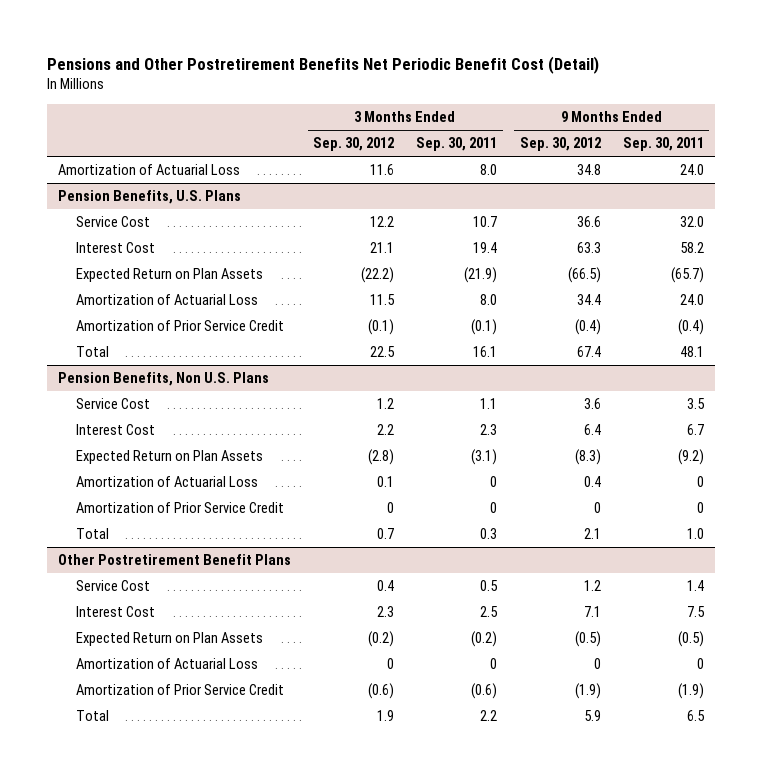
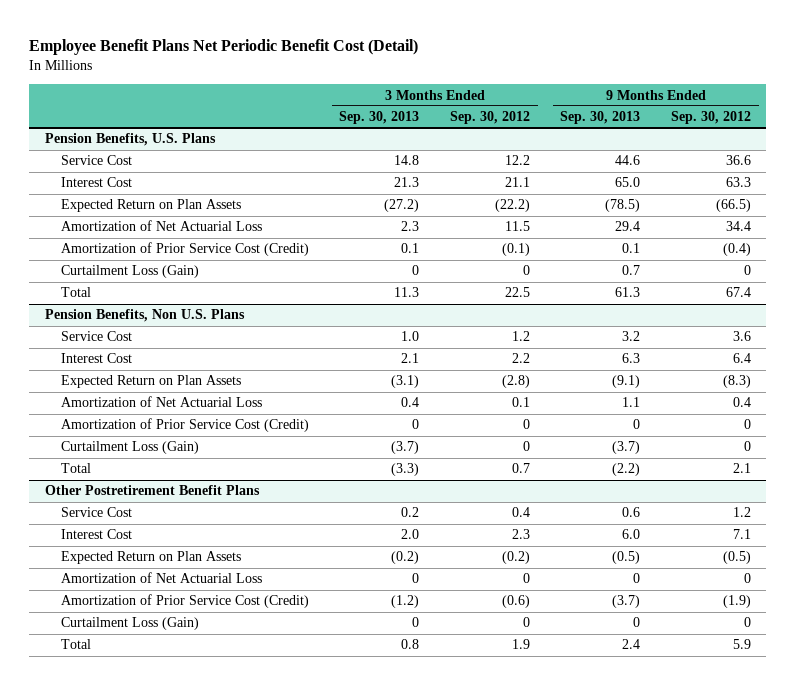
- Pensions and Other Postretirement Benefits Net Periodic Benefit Cost (Detail)
+ Employee Benefit Plans Net Periodic Benefit Cost (Detail)
- | 3 Months Ended Sep. 30, 2012 | 3 Months Ended Sep. 30, 2011 | 9 Months Ended Sep. 30, 2012 | 9 Months Ended Sep. 30, 2011
+ | 3 Months Ended Sep. 30, 2013 | 3 Months Ended Sep. 30, 2012 | 9 Months Ended Sep. 30, 2013 | 9 Months Ended Sep. 30, 2012
- Amortization of Actuarial Loss | 11.6 | 8.0 | 34.8 | 24.0
@ Pension Benefits, U.S. Plans
- Amortization of Actuarial Loss | 11.5 | 8.0 | 34.4 | 24.0
- Amortization of Prior Service Credit | (0.1) | (0.1) | (0.4) | (0.4)
+ Amortization of Net Actuarial Loss | 2.3 | 11.5 | 29.4 | 34.4
+ Amortization of Prior Service Cost (Credit) | 0.1 | (0.1) | 0.1 | (0.4)
+ Curtailment Loss (Gain) | 0 | 0 | 0.7 | 0
@ Pension Benefits, Non U.S. Plans
- Amortization of Actuarial Loss | 0.1 | 0 | 0.4 | 0
- Amortization of Prior Service Credit | 0 | 0 | 0 | 0
+ Amortization of Net Actuarial Loss | 0.4 | 0.1 | 1.1 | 0.4
+ Amortization of Prior Service Cost (Credit) | 0 | 0 | 0 | 0
+ Curtailment Loss (Gain) | (3.7) | 0 | (3.7) | 0
@ Other Postretirement Benefit Plans
- Amortization of Actuarial Loss | 0 | 0 | 0 | 0
- Amortization of Prior Service Credit | (0.6) | (0.6) | (1.9) | (1.9)
+ Amortization of Net Actuarial Loss | 0 | 0 | 0 | 0
+ Amortization of Prior Service Cost (Credit) | (1.2) | (0.6) | (3.7) | (1.9)
+ Curtailment Loss (Gain) | 0 | 0 | 0 | 0

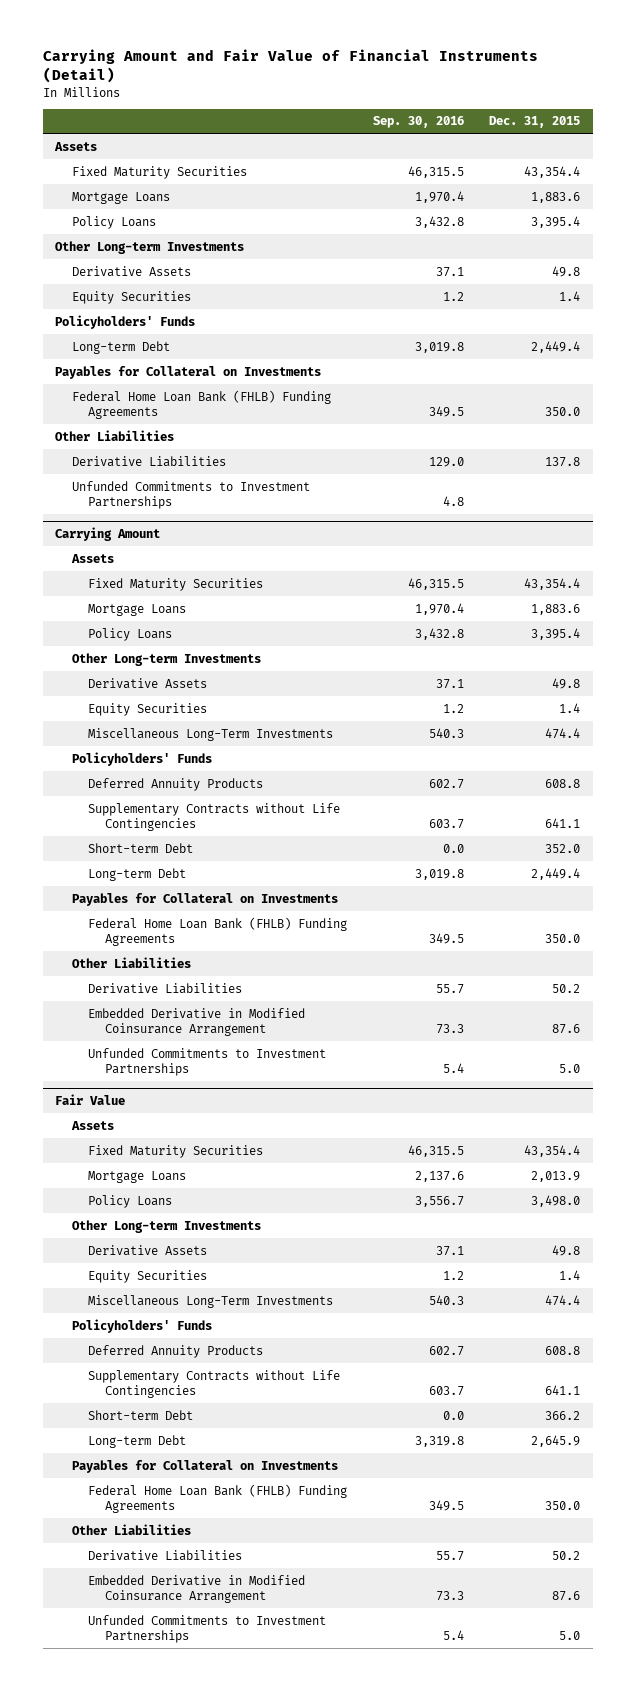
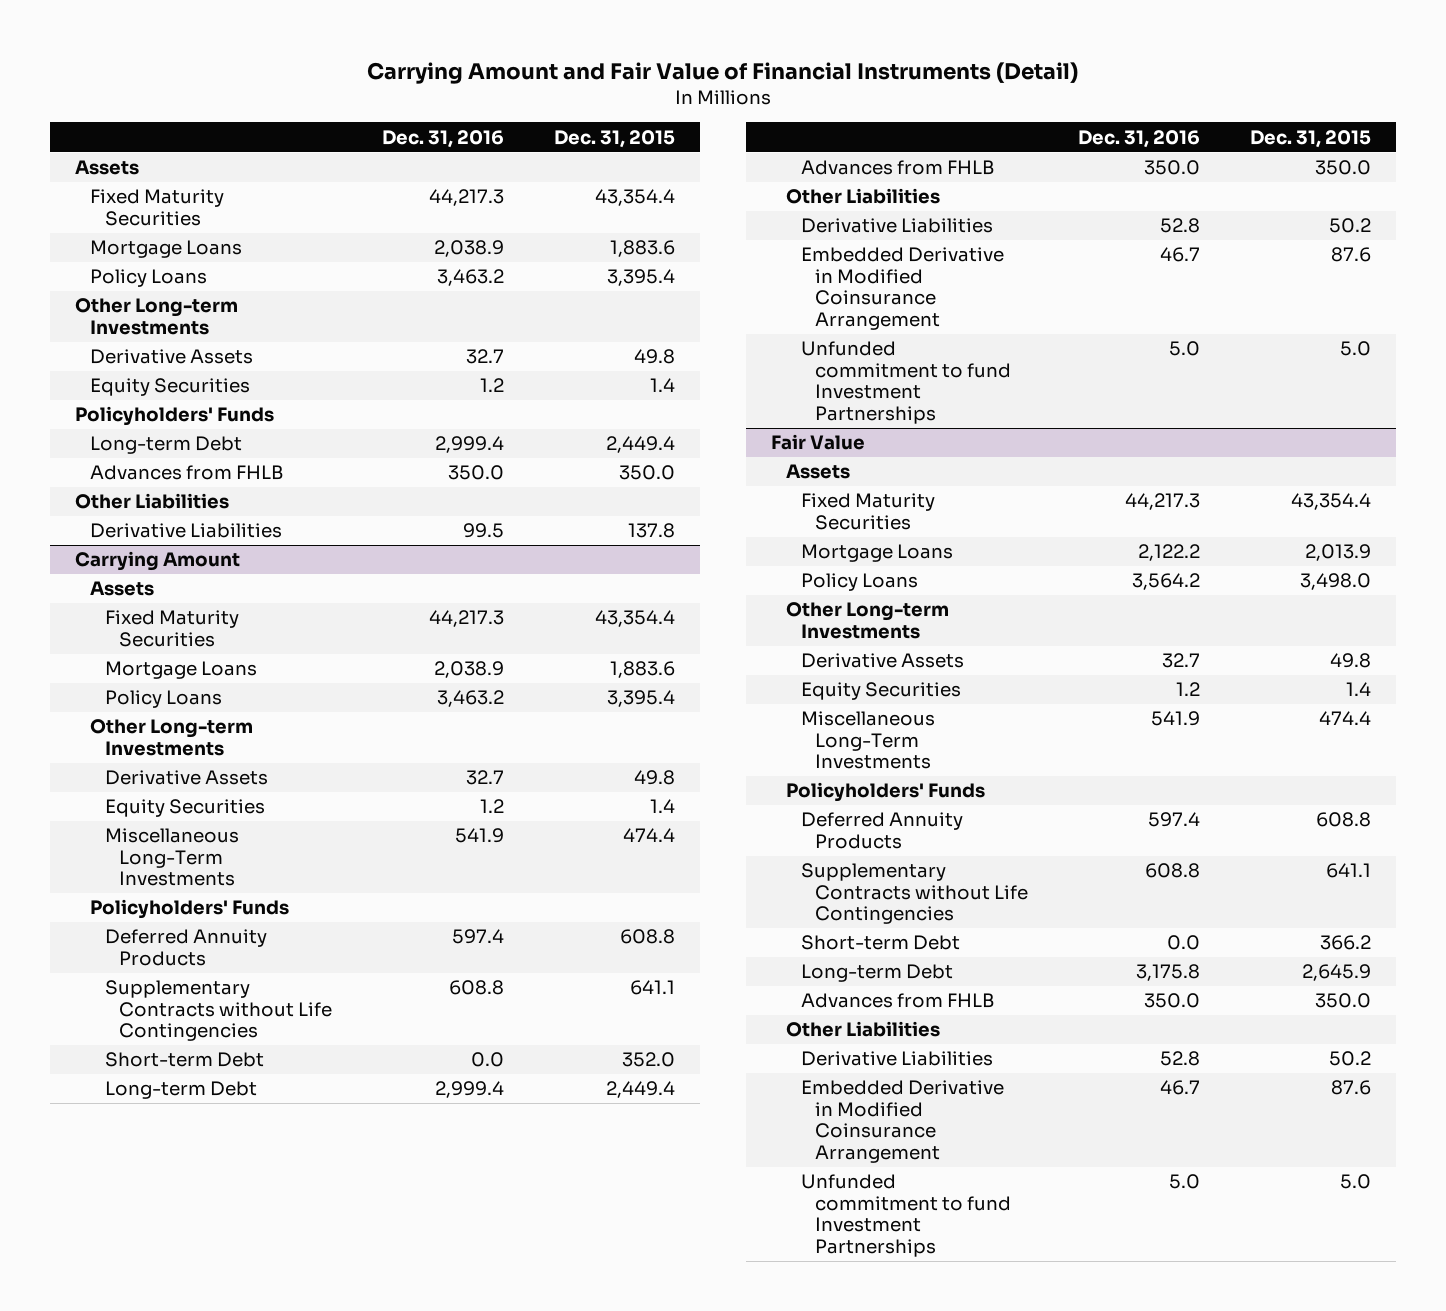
- | Sep. 30, 2016 | Dec. 31, 2015
+ | Dec. 31, 2016 | Dec. 31, 2015
- Payables for Collateral on Investments
- Federal Home Loan Bank (FHLB) Funding Agreements | 349.5 | 350.0
+ Advances from FHLB | 350.0 | 350.0
- Unfunded Commitments to Investment Partnerships | 4.8 |
@ Carrying Amount
- Payables for Collateral on Investments
- Federal Home Loan Bank (FHLB) Funding Agreements | 349.5 | 350.0
+ Advances from FHLB | 350.0 | 350.0
- Unfunded Commitments to Investment Partnerships | 5.4 | 5.0
+ Unfunded commitment to fund Investment Partnerships | 5.0 | 5.0
@ Fair Value
- Payables for Collateral on Investments
- Federal Home Loan Bank (FHLB) Funding Agreements | 349.5 | 350.0
+ Advances from FHLB | 350.0 | 350.0
- Unfunded Commitments to Investment Partnerships | 5.4 | 5.0
+ Unfunded commitment to fund Investment Partnerships | 5.0 | 5.0

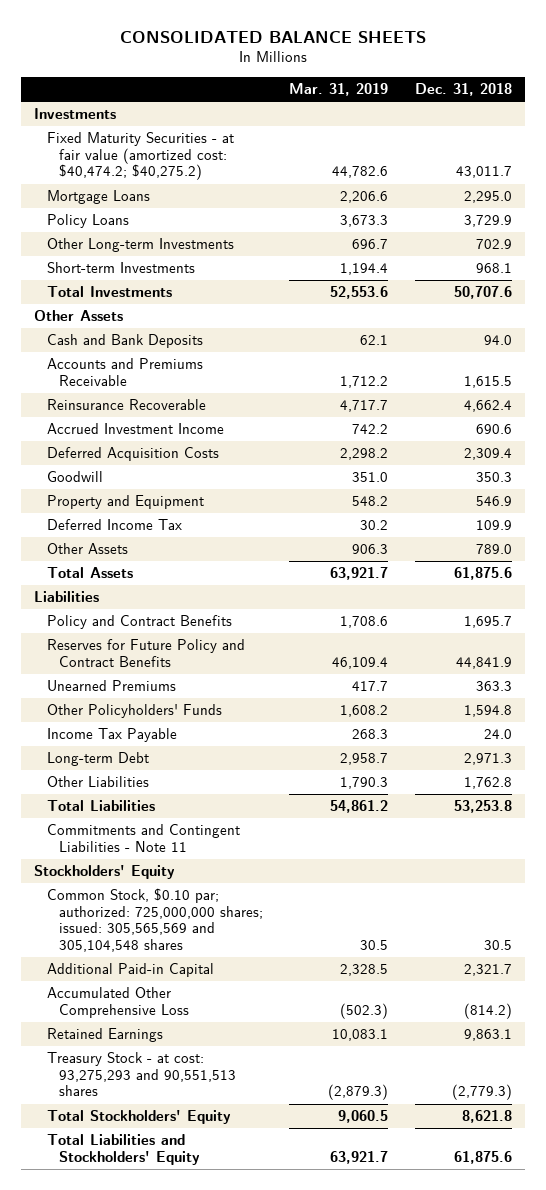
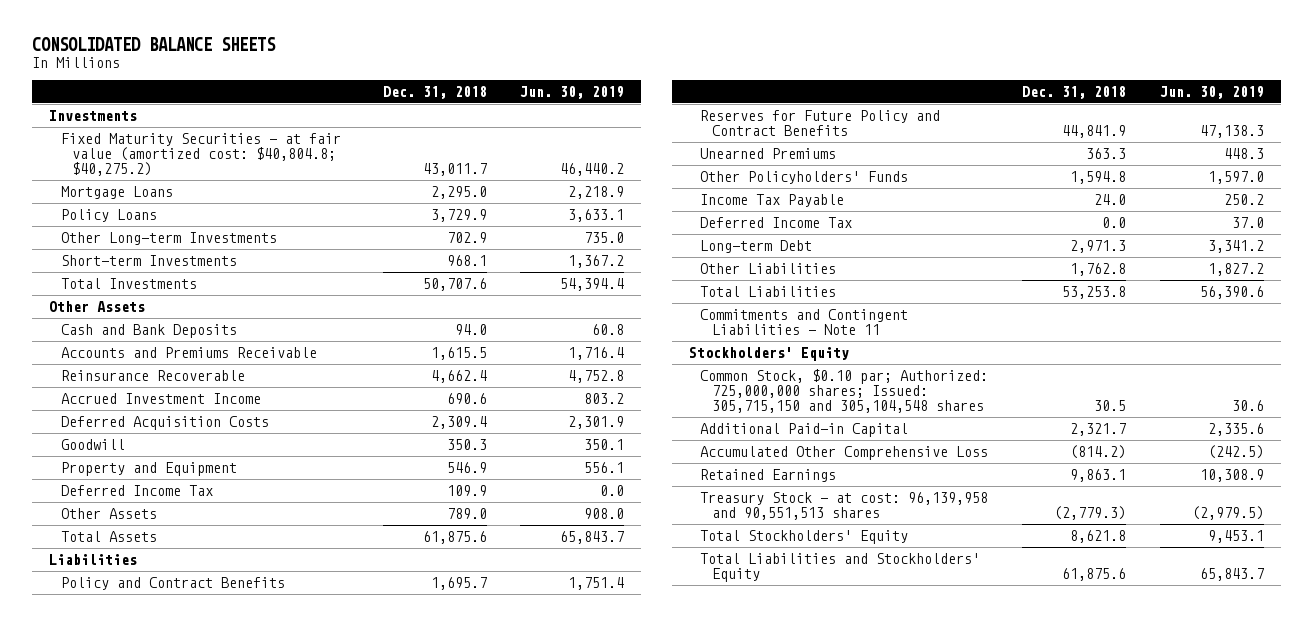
- | Mar. 31, 2019 | Dec. 31, 2018
+ | Dec. 31, 2018 | Jun. 30, 2019
- Fixed Maturity Securities - at fair value (amortized cost: $40,474.2; $40,275.2) | 44,782.6 | 43,011.7
+ Fixed Maturity Securities - at fair value (amortized cost: $40,804.8; $40,275.2) | 43,011.7 | 46,440.2
+ Deferred Income Tax | 0.0 | 37.0
- Common Stock, $0.10 par; authorized: 725,000,000 shares; issued: 305,565,569 and 305,104,548 shares | 30.5 | 30.5
+ Common Stock, $0.10 par; Authorized: 725,000,000 shares; Issued: 305,715,150 and 305,104,548 shares | 30.5 | 30.6
- Treasury Stock - at cost: 93,275,293 and 90,551,513 shares | (2,879.3) | (2,779.3)
+ Treasury Stock - at cost: 96,139,958 and 90,551,513 shares | (2,779.3) | (2,979.5)

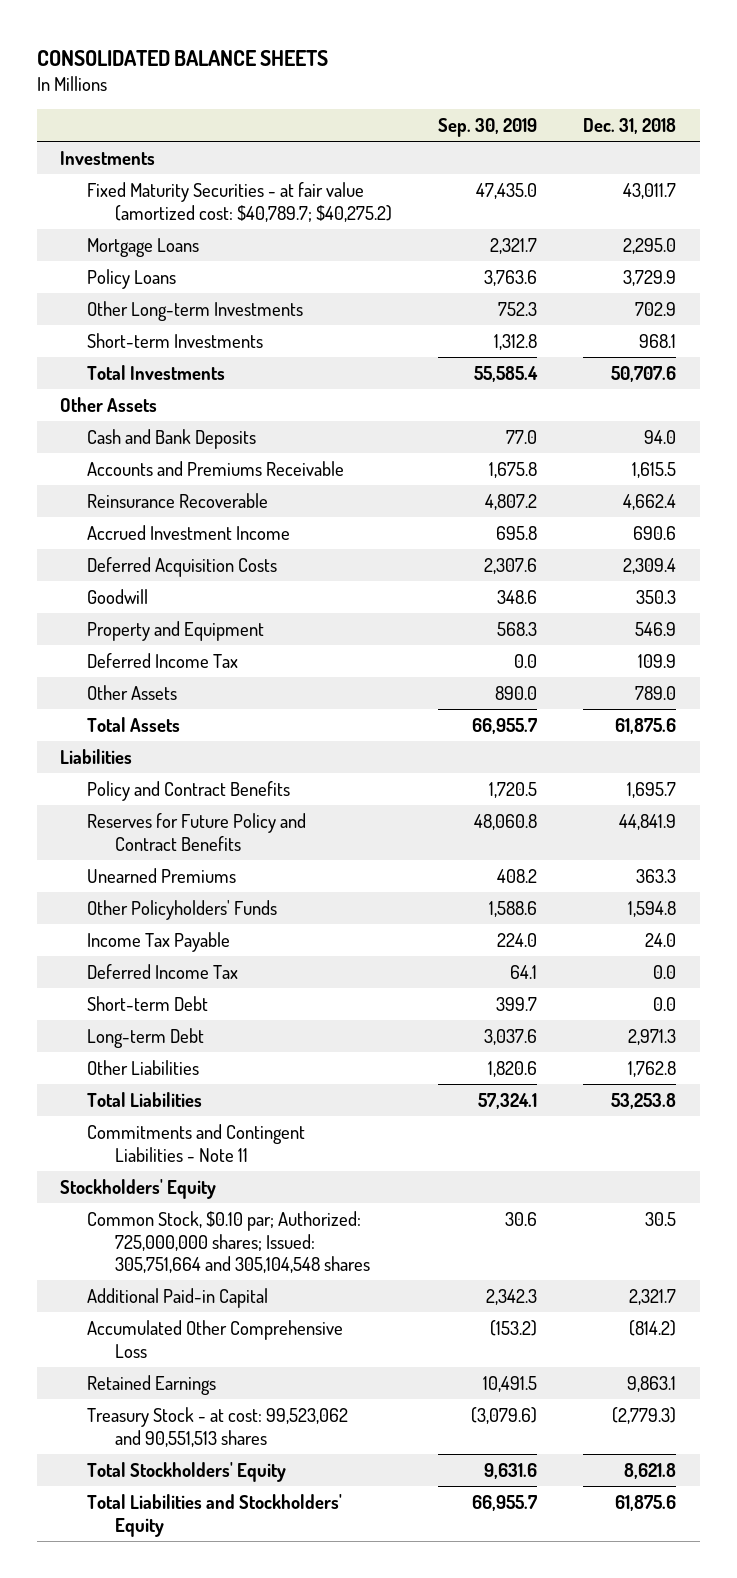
- | Dec. 31, 2018 | Jun. 30, 2019
+ | Sep. 30, 2019 | Dec. 31, 2018
- Fixed Maturity Securities - at fair value (amortized cost: $40,804.8; $40,275.2) | 43,011.7 | 46,440.2
+ Fixed Maturity Securities - at fair value (amortized cost: $40,789.7; $40,275.2) | 47,435.0 | 43,011.7
+ Short-term Debt | 399.7 | 0.0
- Common Stock, $0.10 par; Authorized: 725,000,000 shares; Issued: 305,715,150 and 305,104,548 shares | 30.5 | 30.6
+ Common Stock, $0.10 par; Authorized: 725,000,000 shares; Issued: 305,751,664 and 305,104,548 shares | 30.6 | 30.5
- Treasury Stock - at cost: 96,139,958 and 90,551,513 shares | (2,779.3) | (2,979.5)
+ Treasury Stock - at cost: 99,523,062 and 90,551,513 shares | (3,079.6) | (2,779.3)

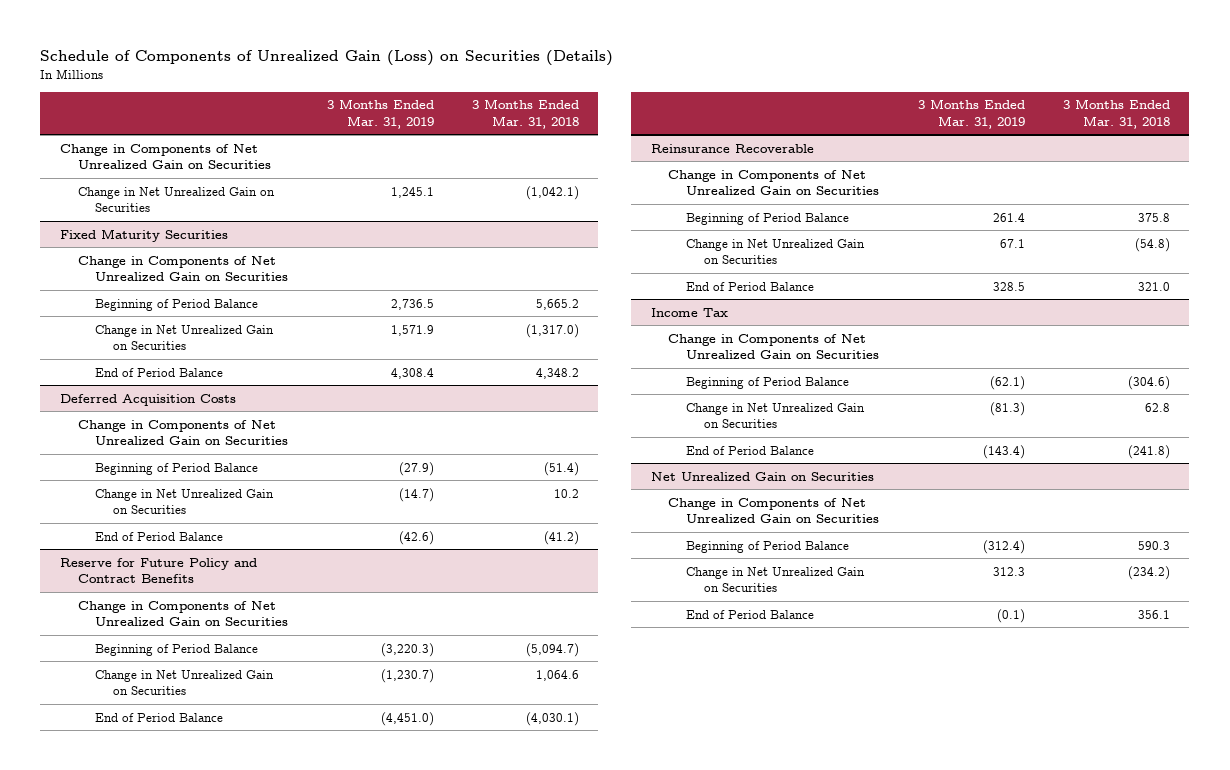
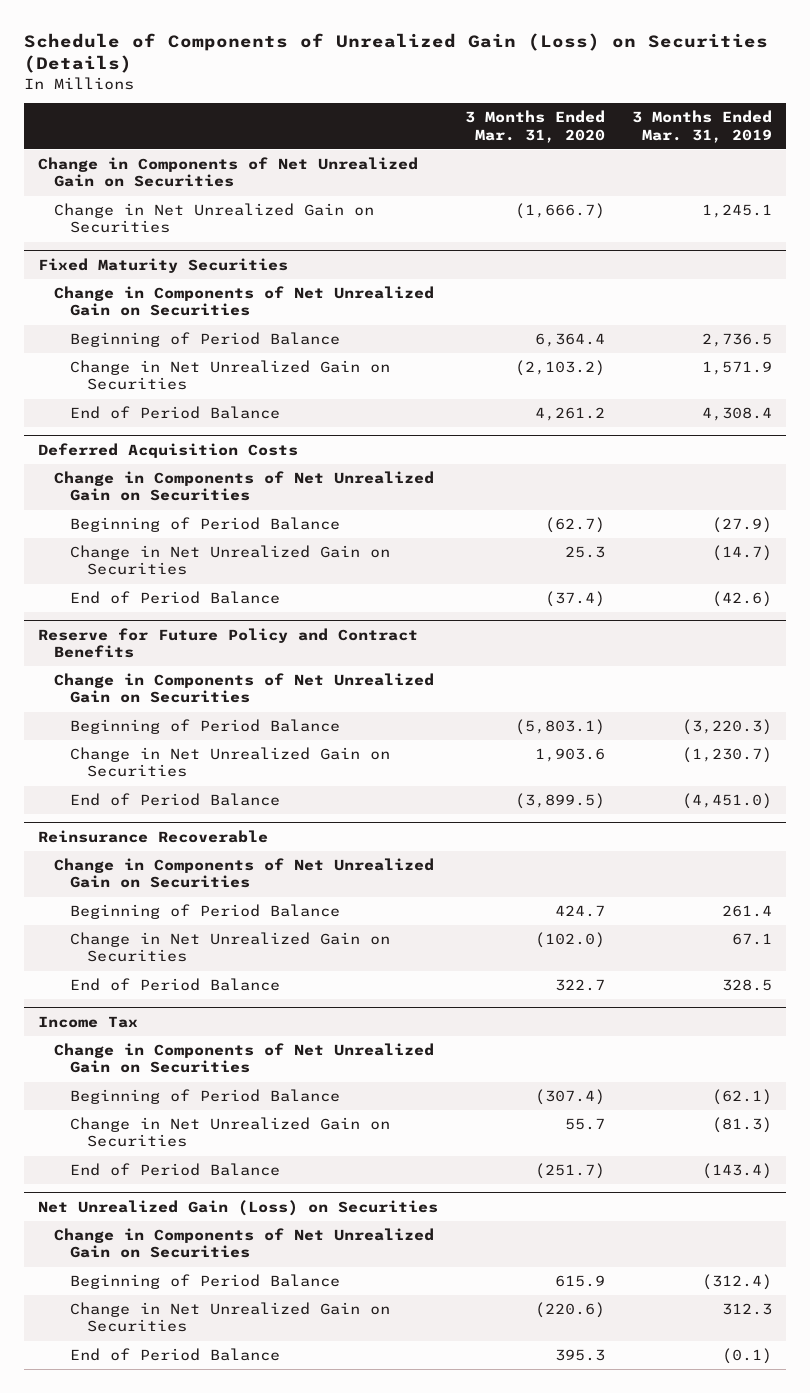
- | 3 Months Ended Mar. 31, 2019 | 3 Months Ended Mar. 31, 2018
+ | 3 Months Ended Mar. 31, 2020 | 3 Months Ended Mar. 31, 2019
- Net Unrealized Gain on Securities
+ Net Unrealized Gain (Loss) on Securities

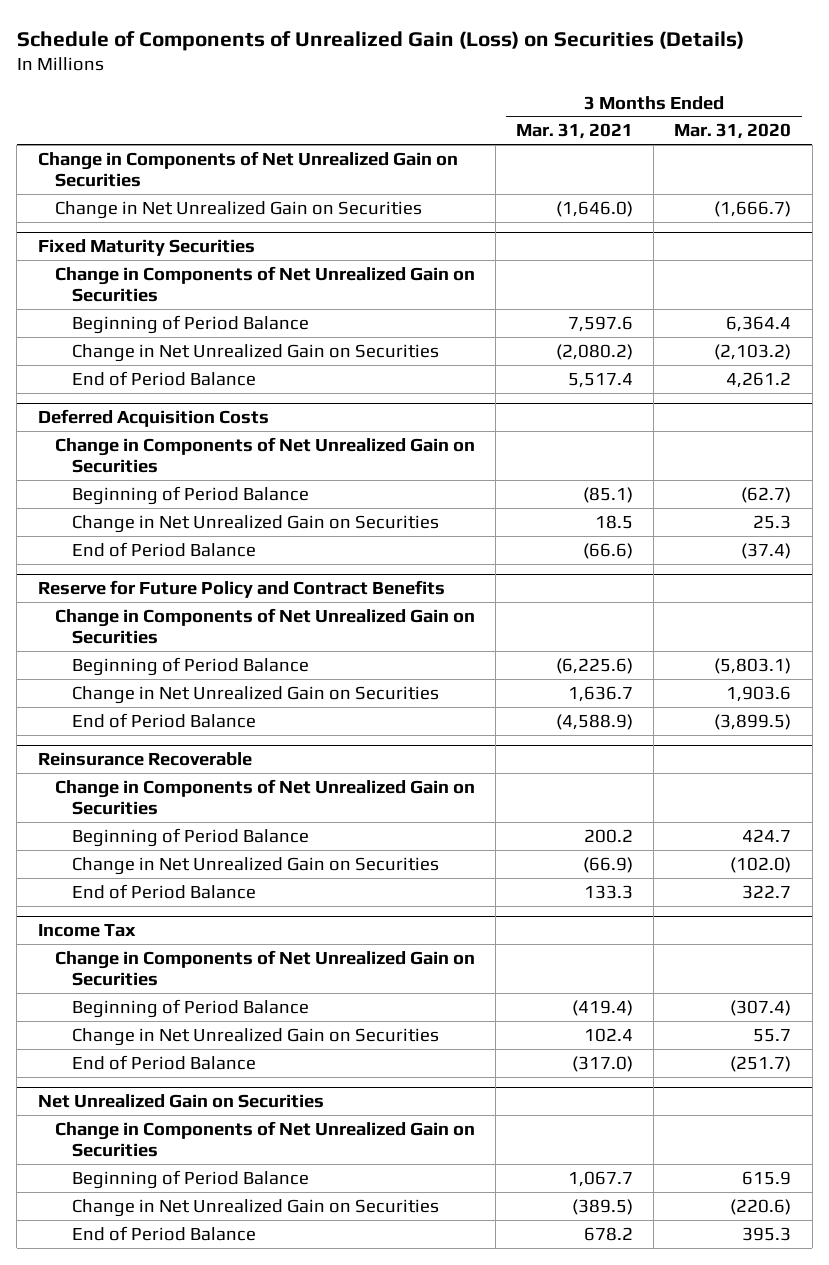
- | 3 Months Ended Mar. 31, 2020 | 3 Months Ended Mar. 31, 2019
+ | 3 Months Ended Mar. 31, 2021 | 3 Months Ended Mar. 31, 2020
- Net Unrealized Gain (Loss) on Securities
+ Net Unrealized Gain on Securities

